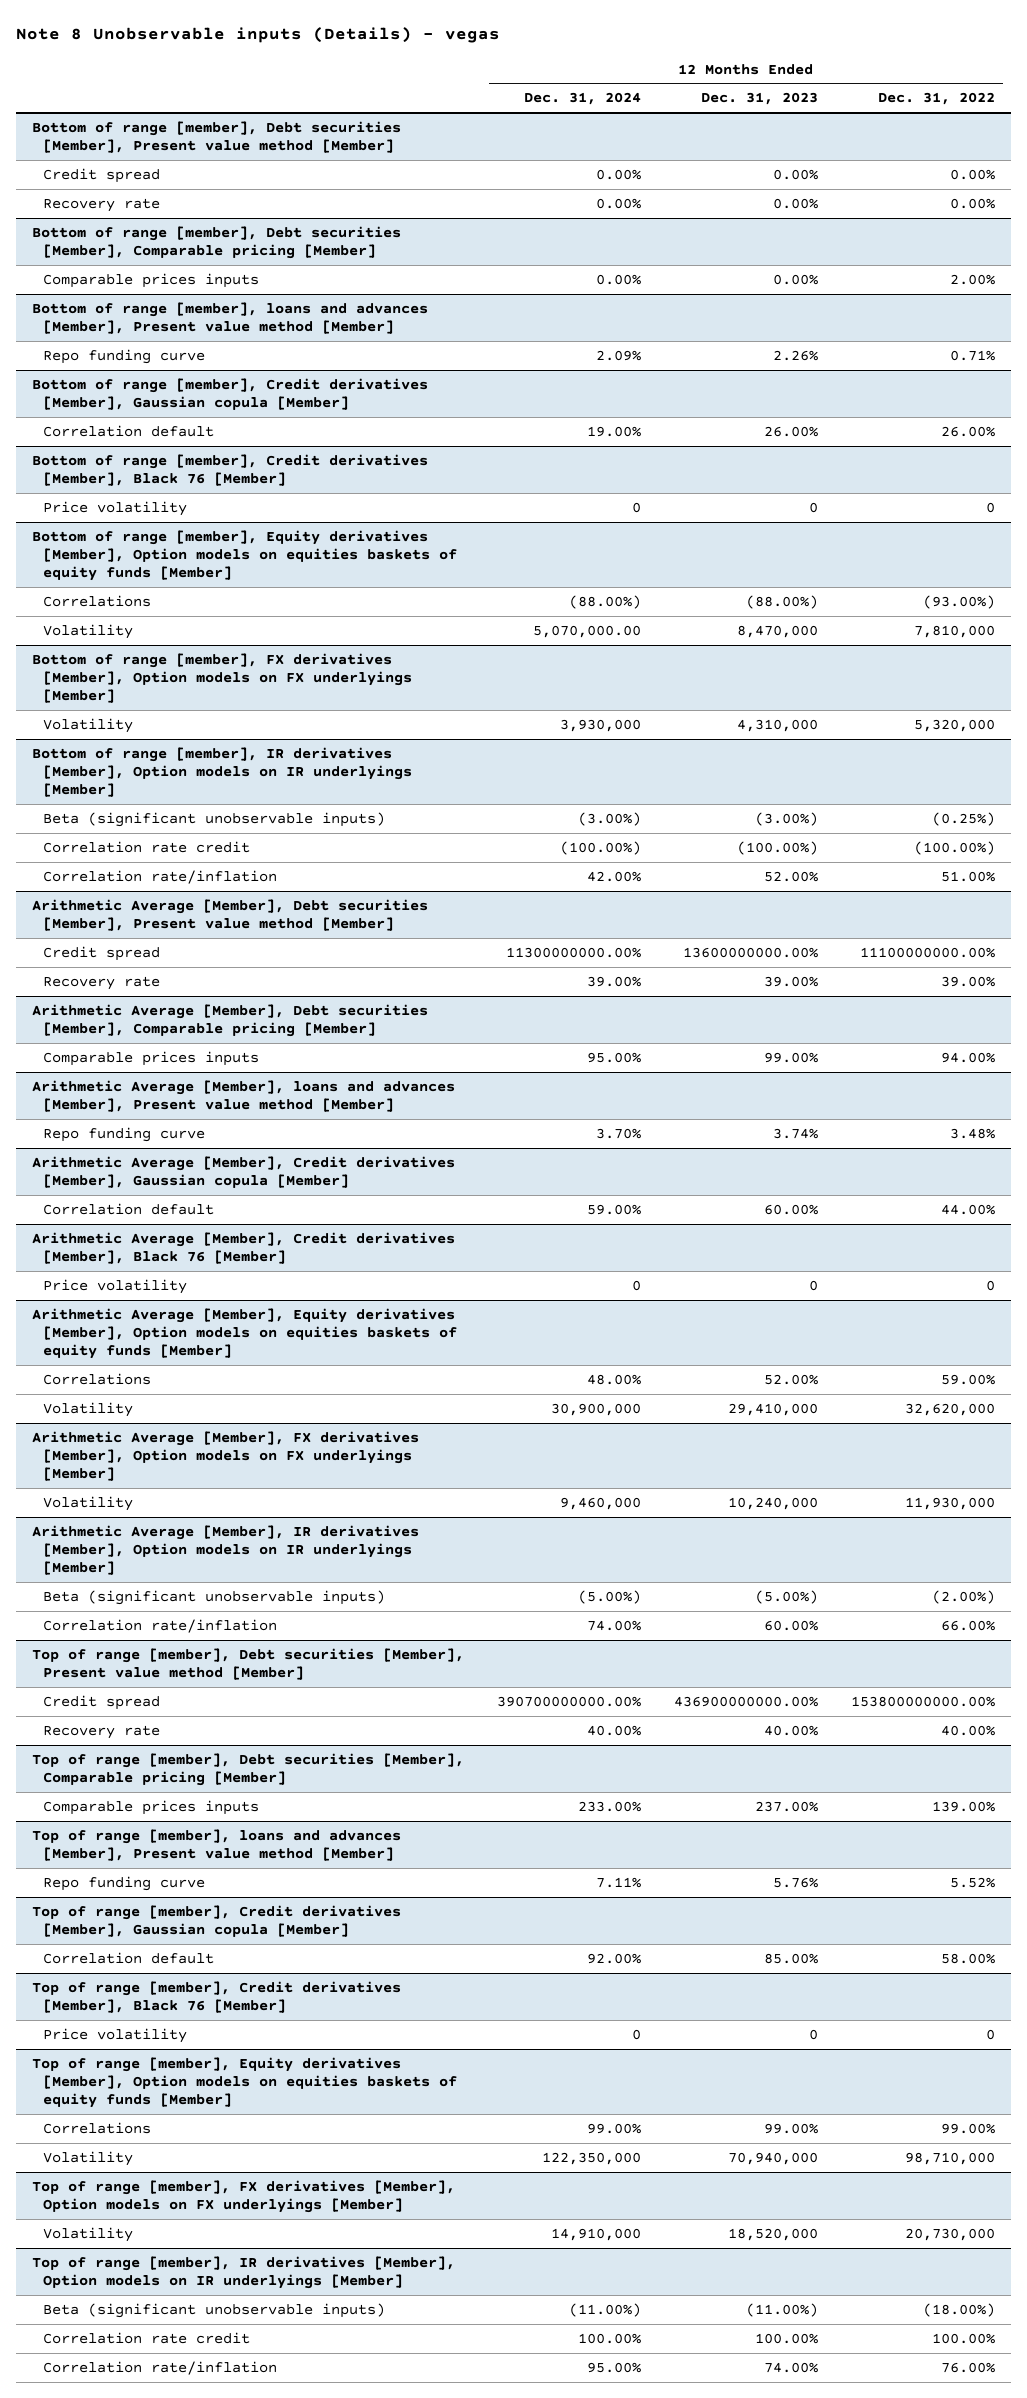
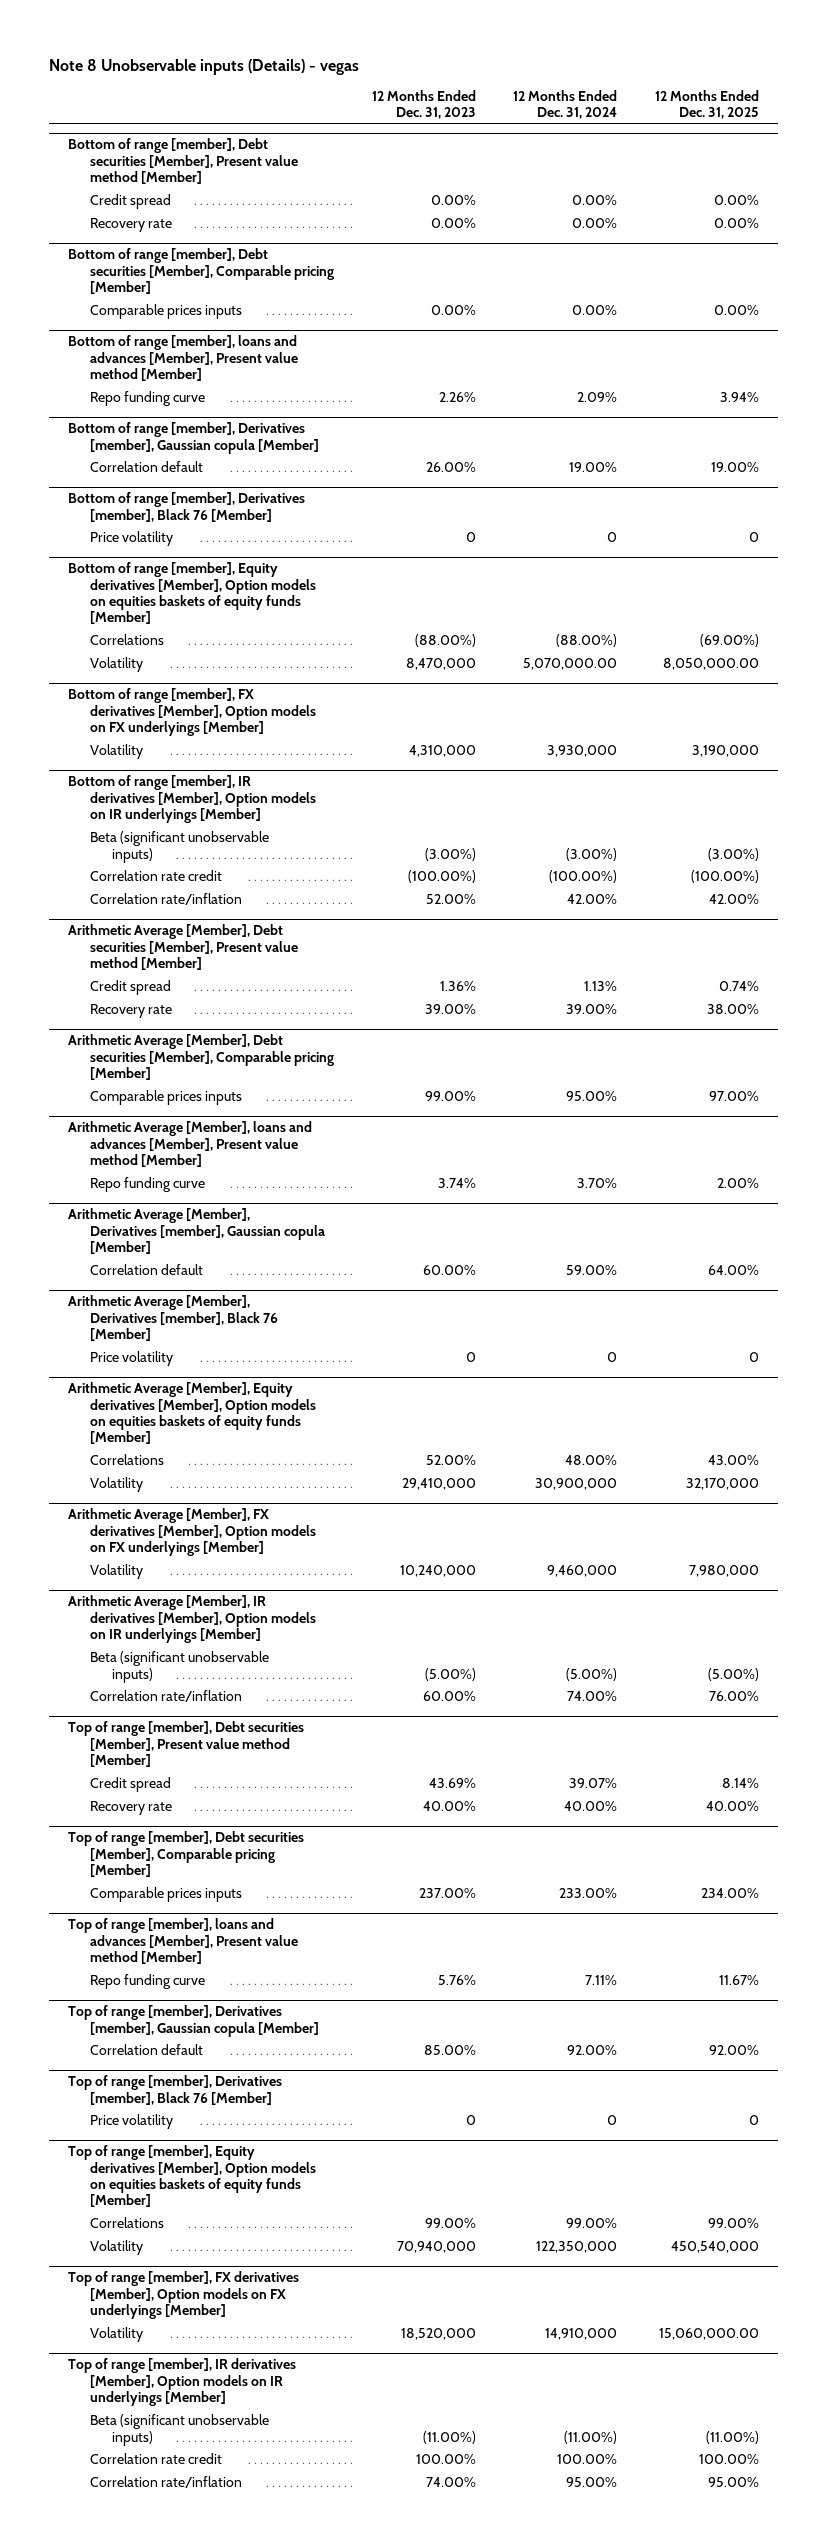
- | 12 Months Ended Dec. 31, 2024 | 12 Months Ended Dec. 31, 2023 | 12 Months Ended Dec. 31, 2022
+ | 12 Months Ended Dec. 31, 2023 | 12 Months Ended Dec. 31, 2024 | 12 Months Ended Dec. 31, 2025
- Bottom of range [member], Credit derivatives [Member], Gaussian copula [Member]
+ Bottom of range [member], Derivatives [member], Gaussian copula [Member]
- Bottom of range [member], Credit derivatives [Member], Black 76 [Member]
+ Bottom of range [member], Derivatives [member], Black 76 [Member]
@ Arithmetic Average [Member], Debt securities [Member], Present value method [Member]
- Credit spread | 11300000000.00% | 13600000000.00% | 11100000000.00%
+ Credit spread | 1.36% | 1.13% | 0.74%
- Arithmetic Average [Member], Credit derivatives [Member], Gaussian copula [Member]
+ Arithmetic Average [Member], Derivatives [member], Gaussian copula [Member]
- Arithmetic Average [Member], Credit derivatives [Member], Black 76 [Member]
+ Arithmetic Average [Member], Derivatives [member], Black 76 [Member]
@ Top of range [member], Debt securities [Member], Present value method [Member]
- Credit spread | 390700000000.00% | 436900000000.00% | 153800000000.00%
+ Credit spread | 43.69% | 39.07% | 8.14%
- Top of range [member], Credit derivatives [Member], Gaussian copula [Member]
+ Top of range [member], Derivatives [member], Gaussian copula [Member]
- Top of range [member], Credit derivatives [Member], Black 76 [Member]
+ Top of range [member], Derivatives [member], Black 76 [Member]

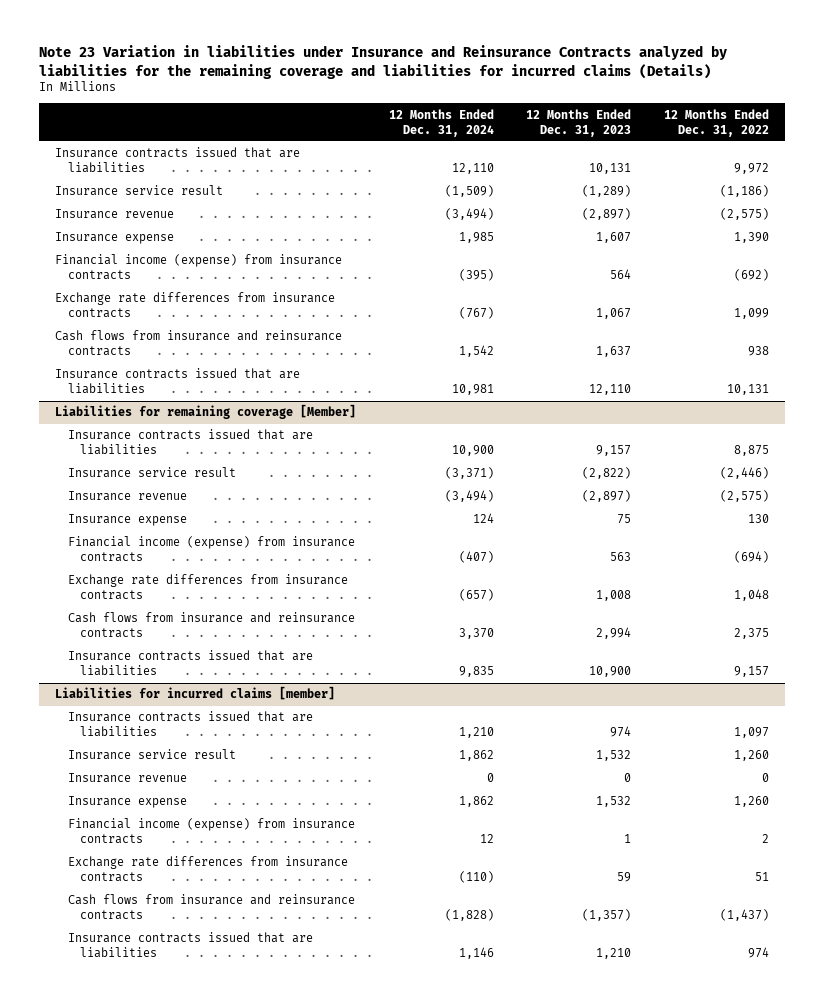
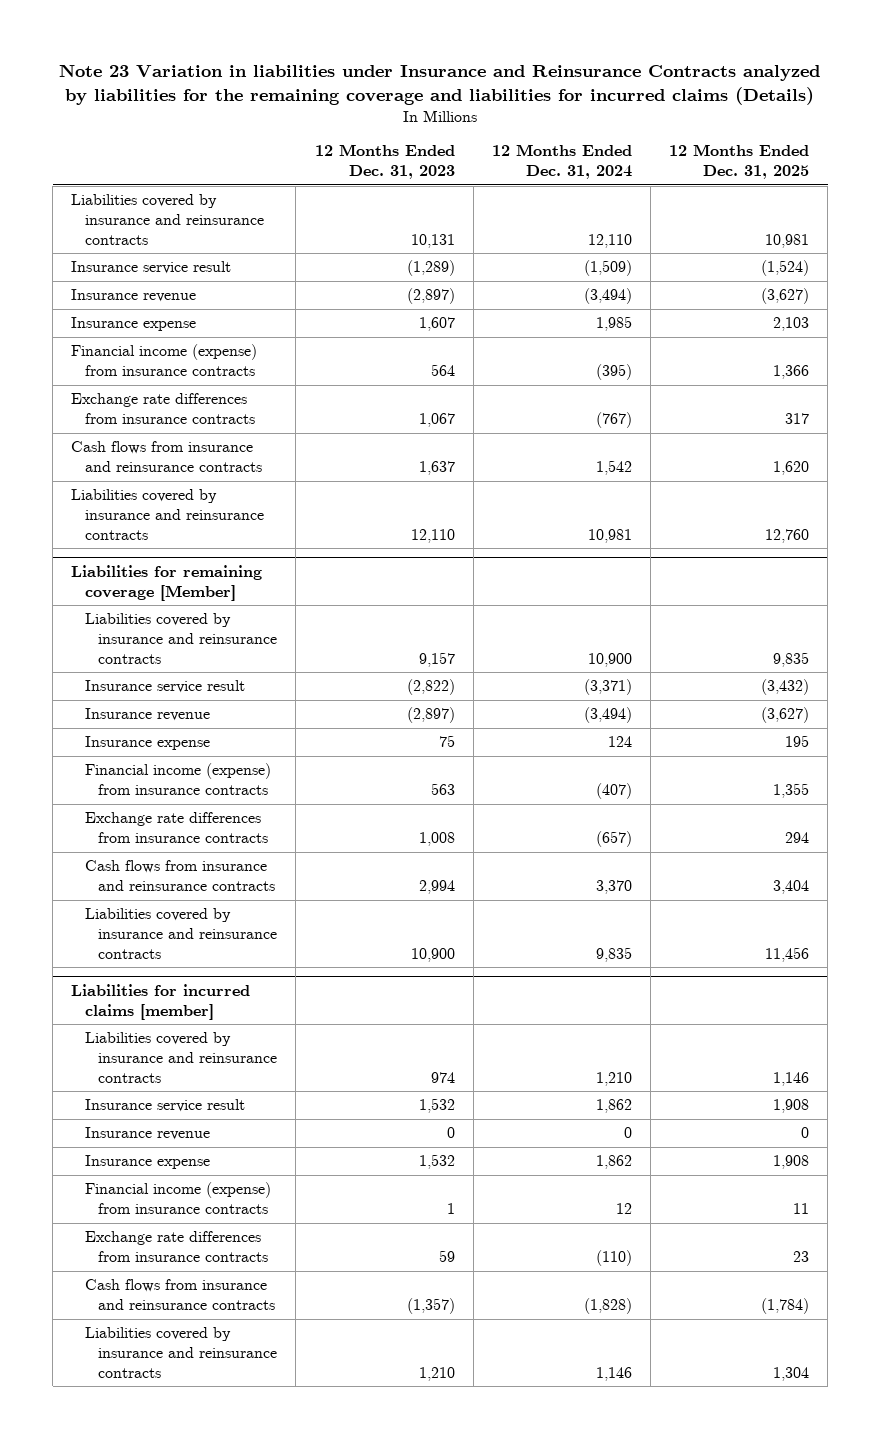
- | 12 Months Ended Dec. 31, 2024 | 12 Months Ended Dec. 31, 2023 | 12 Months Ended Dec. 31, 2022
+ | 12 Months Ended Dec. 31, 2023 | 12 Months Ended Dec. 31, 2024 | 12 Months Ended Dec. 31, 2025
- Insurance contracts issued that are liabilities | 12,110 | 10,131 | 9,972
+ Liabilities covered by insurance and reinsurance contracts | 10,131 | 12,110 | 10,981
- Insurance contracts issued that are liabilities | 10,981 | 12,110 | 10,131
+ Liabilities covered by insurance and reinsurance contracts | 12,110 | 10,981 | 12,760
@ Liabilities for remaining coverage [Member]
- Insurance contracts issued that are liabilities | 10,900 | 9,157 | 8,875
+ Liabilities covered by insurance and reinsurance contracts | 9,157 | 10,900 | 9,835
- Insurance contracts issued that are liabilities | 9,835 | 10,900 | 9,157
+ Liabilities covered by insurance and reinsurance contracts | 10,900 | 9,835 | 11,456
@ Liabilities for incurred claims [member]
- Insurance contracts issued that are liabilities | 1,210 | 974 | 1,097
+ Liabilities covered by insurance and reinsurance contracts | 974 | 1,210 | 1,146
- Insurance contracts issued that are liabilities | 1,146 | 1,210 | 974
+ Liabilities covered by insurance and reinsurance contracts | 1,210 | 1,146 | 1,304

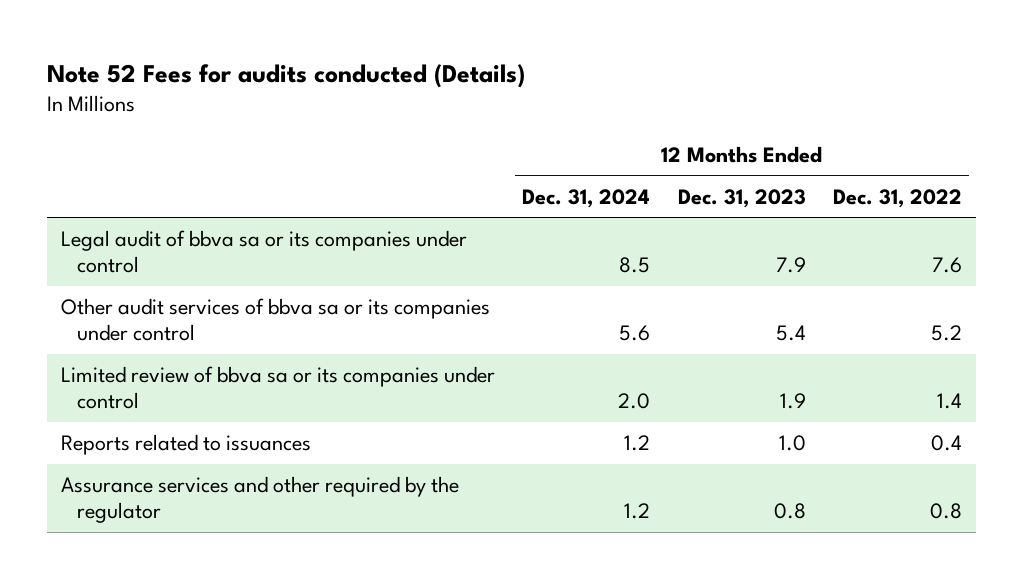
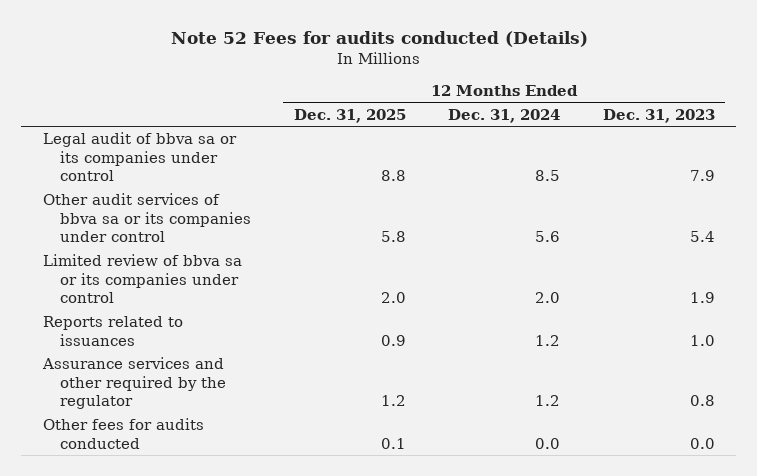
- | 12 Months Ended Dec. 31, 2024 | 12 Months Ended Dec. 31, 2023 | 12 Months Ended Dec. 31, 2022
+ | 12 Months Ended Dec. 31, 2025 | 12 Months Ended Dec. 31, 2024 | 12 Months Ended Dec. 31, 2023
+ Other fees for audits conducted | 0.1 | 0.0 | 0.0

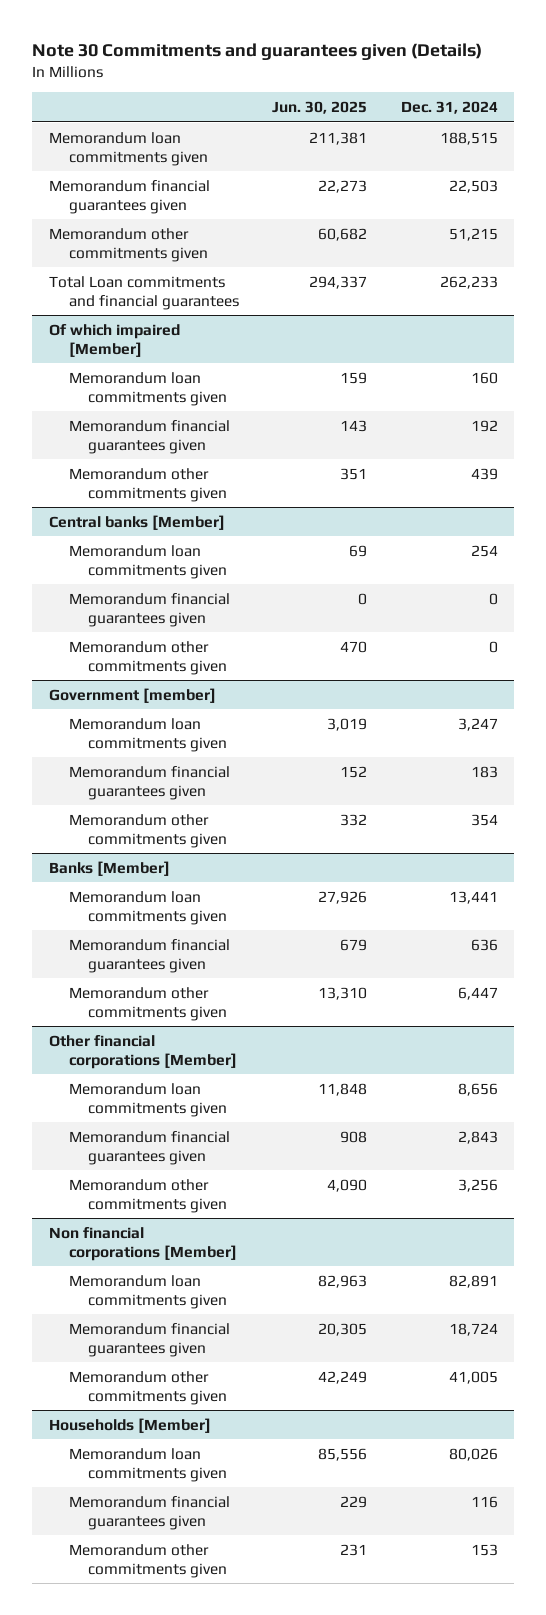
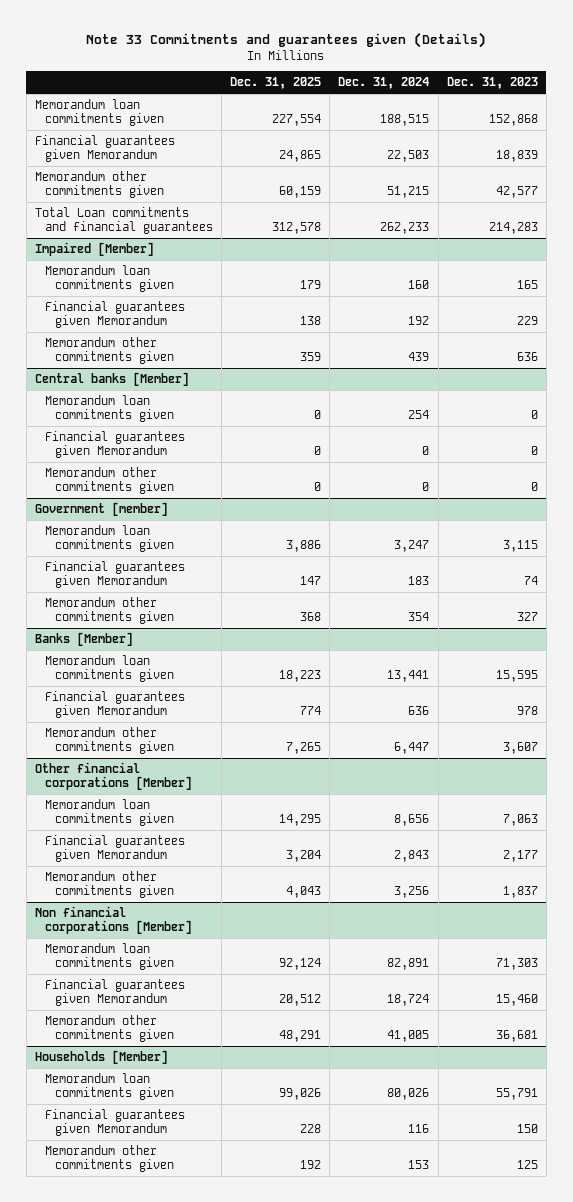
- Note 30 Commitments and guarantees given (Details)
+ Note 33 Commitments and guarantees given (Details)
- | Jun. 30, 2025 | Dec. 31, 2024
+ | Dec. 31, 2025 | Dec. 31, 2024 | Dec. 31, 2023
- Memorandum financial guarantees given | 22,273 | 22,503
+ Financial guarantees given Memorandum | 24,865 | 22,503 | 18,839
- Of which impaired [Member]
+ Impaired [Member]
- Memorandum financial guarantees given | 143 | 192
+ Financial guarantees given Memorandum | 138 | 192 | 229
@ Central banks [Member]
- Memorandum financial guarantees given | 0 | 0
+ Financial guarantees given Memorandum | 0 | 0 | 0
@ Government [member]
- Memorandum financial guarantees given | 152 | 183
+ Financial guarantees given Memorandum | 147 | 183 | 74
@ Banks [Member]
- Memorandum financial guarantees given | 679 | 636
+ Financial guarantees given Memorandum | 774 | 636 | 978
@ Other financial corporations [Member]
- Memorandum financial guarantees given | 908 | 2,843
+ Financial guarantees given Memorandum | 3,204 | 2,843 | 2,177
@ Non financial corporations [Member]
- Memorandum financial guarantees given | 20,305 | 18,724
+ Financial guarantees given Memorandum | 20,512 | 18,724 | 15,460
@ Households [Member]
- Memorandum financial guarantees given | 229 | 116
+ Financial guarantees given Memorandum | 228 | 116 | 150

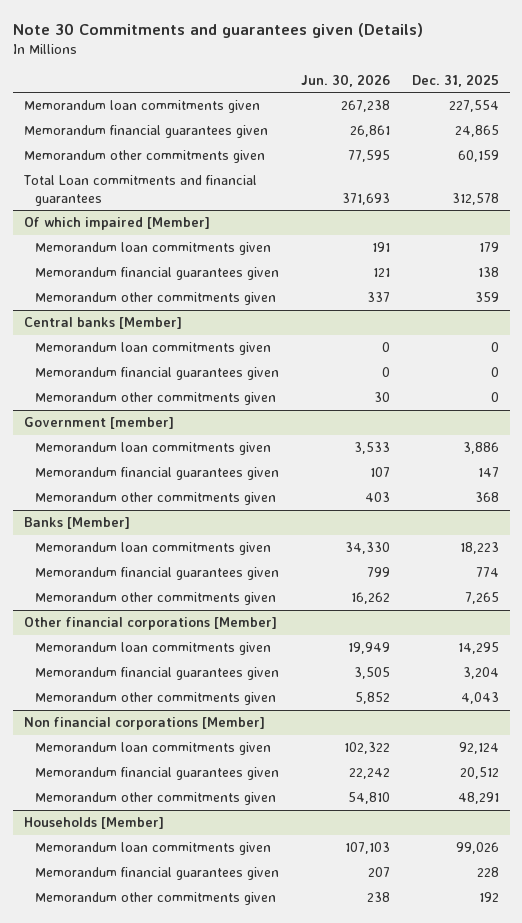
- Note 33 Commitments and guarantees given (Details)
+ Note 30 Commitments and guarantees given (Details)
- | Dec. 31, 2025 | Dec. 31, 2024 | Dec. 31, 2023
+ | Jun. 30, 2026 | Dec. 31, 2025
- Financial guarantees given Memorandum | 24,865 | 22,503 | 18,839
+ Memorandum financial guarantees given | 26,861 | 24,865
- Impaired [Member]
+ Of which impaired [Member]
- Financial guarantees given Memorandum | 138 | 192 | 229
+ Memorandum financial guarantees given | 121 | 138
@ Central banks [Member]
- Financial guarantees given Memorandum | 0 | 0 | 0
+ Memorandum financial guarantees given | 0 | 0
@ Government [member]
- Financial guarantees given Memorandum | 147 | 183 | 74
+ Memorandum financial guarantees given | 107 | 147
@ Banks [Member]
- Financial guarantees given Memorandum | 774 | 636 | 978
+ Memorandum financial guarantees given | 799 | 774
@ Other financial corporations [Member]
- Financial guarantees given Memorandum | 3,204 | 2,843 | 2,177
+ Memorandum financial guarantees given | 3,505 | 3,204
@ Non financial corporations [Member]
- Financial guarantees given Memorandum | 20,512 | 18,724 | 15,460
+ Memorandum financial guarantees given | 22,242 | 20,512
@ Households [Member]
- Financial guarantees given Memorandum | 228 | 116 | 150
+ Memorandum financial guarantees given | 207 | 228

